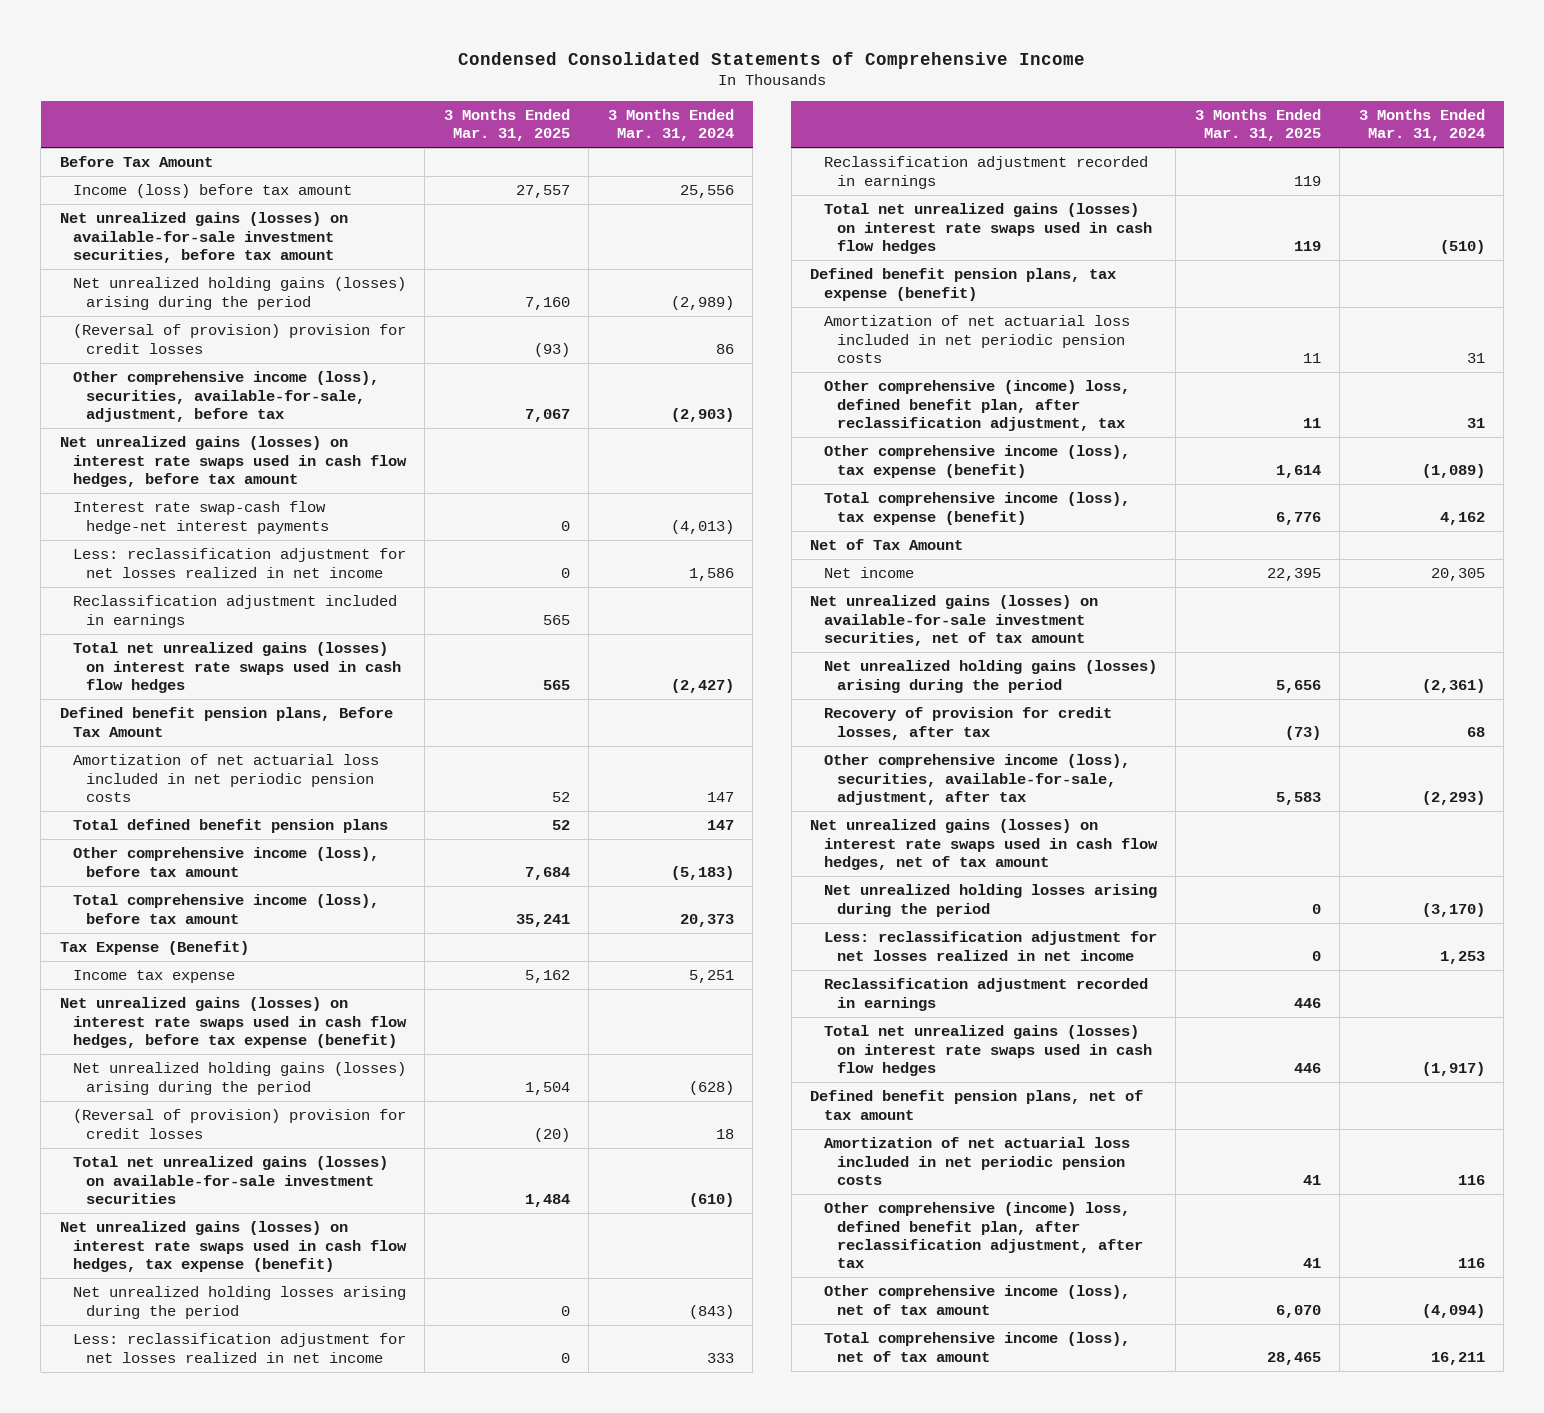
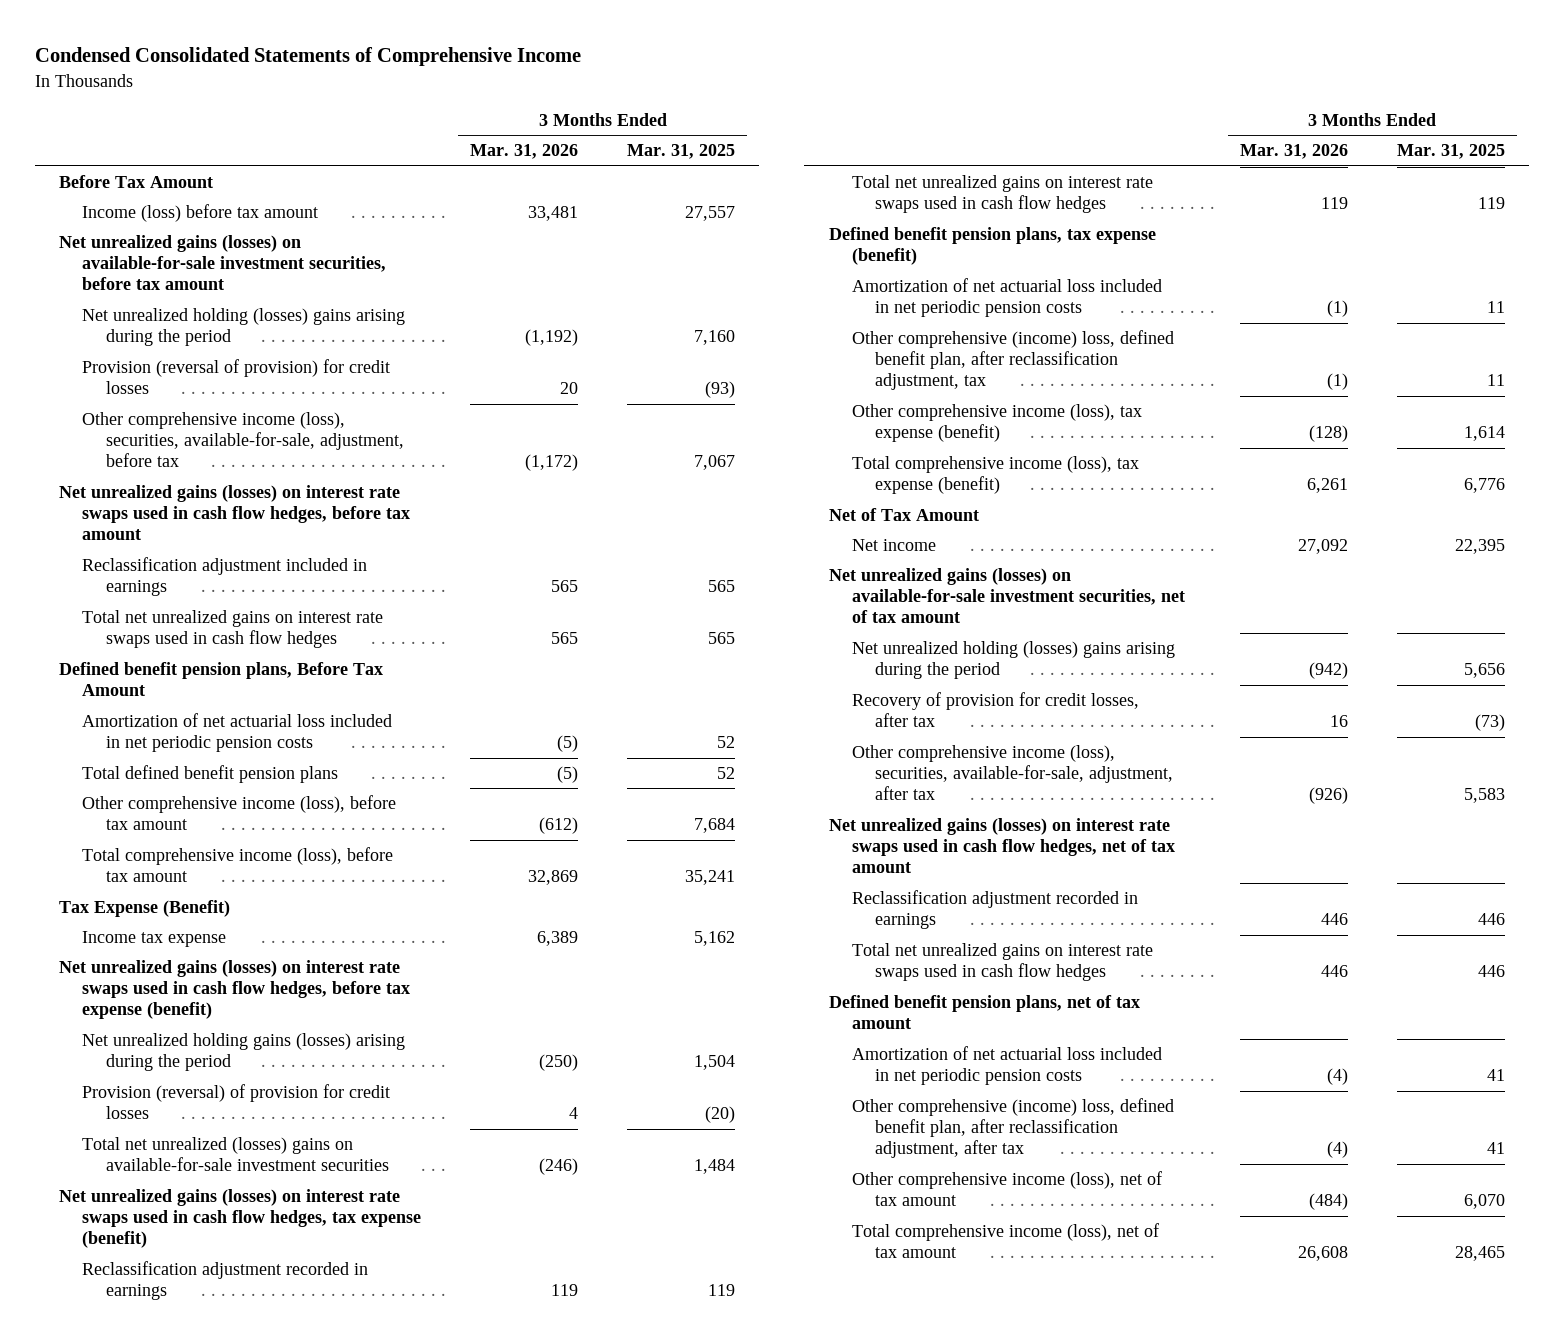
- | 3 Months Ended Mar. 31, 2025 | 3 Months Ended Mar. 31, 2024
+ | 3 Months Ended Mar. 31, 2026 | 3 Months Ended Mar. 31, 2025
- Net unrealized holding gains (losses) arising during the period | 7,160 | (2,989)
- (Reversal of provision) provision for credit losses | (93) | 86
+ Net unrealized holding (losses) gains arising during the period | (1,192) | 7,160
+ Provision (reversal of provision) for credit losses | 20 | (93)
- Interest rate swap-cash flow hedge-net interest payments | 0 | (4,013)
- Less: reclassification adjustment for net losses realized in net income | 0 | 1,586
- Total net unrealized gains (losses) on interest rate swaps used in cash flow hedges | 565 | (2,427)
+ Total net unrealized gains on interest rate swaps used in cash flow hedges | 565 | 565
- (Reversal of provision) provision for credit losses | (20) | 18
- Total net unrealized gains (losses) on available-for-sale investment securities | 1,484 | (610)
+ Provision (reversal) of provision for credit losses | 4 | (20)
+ Total net unrealized (losses) gains on available-for-sale investment securities | (246) | 1,484
- Net unrealized holding losses arising during the period | 0 | (843)
- Less: reclassification adjustment for net losses realized in net income | 0 | 333
- Total net unrealized gains (losses) on interest rate swaps used in cash flow hedges | 119 | (510)
+ Total net unrealized gains on interest rate swaps used in cash flow hedges | 119 | 119
- Net unrealized holding gains (losses) arising during the period | 5,656 | (2,361)
+ Net unrealized holding (losses) gains arising during the period | (942) | 5,656
- Net unrealized holding losses arising during the period | 0 | (3,170)
- Less: reclassification adjustment for net losses realized in net income | 0 | 1,253
- Total net unrealized gains (losses) on interest rate swaps used in cash flow hedges | 446 | (1,917)
+ Total net unrealized gains on interest rate swaps used in cash flow hedges | 446 | 446

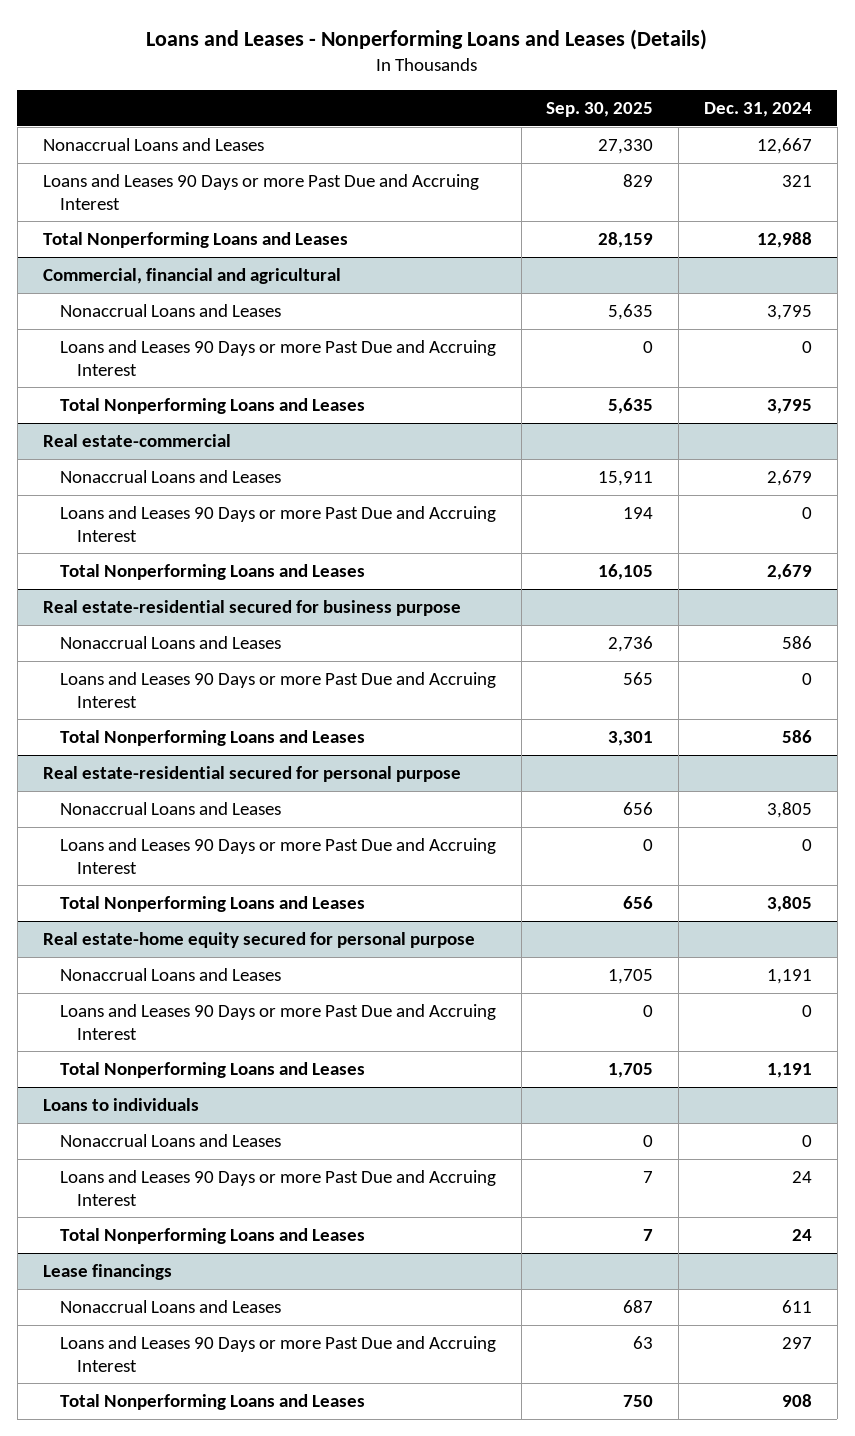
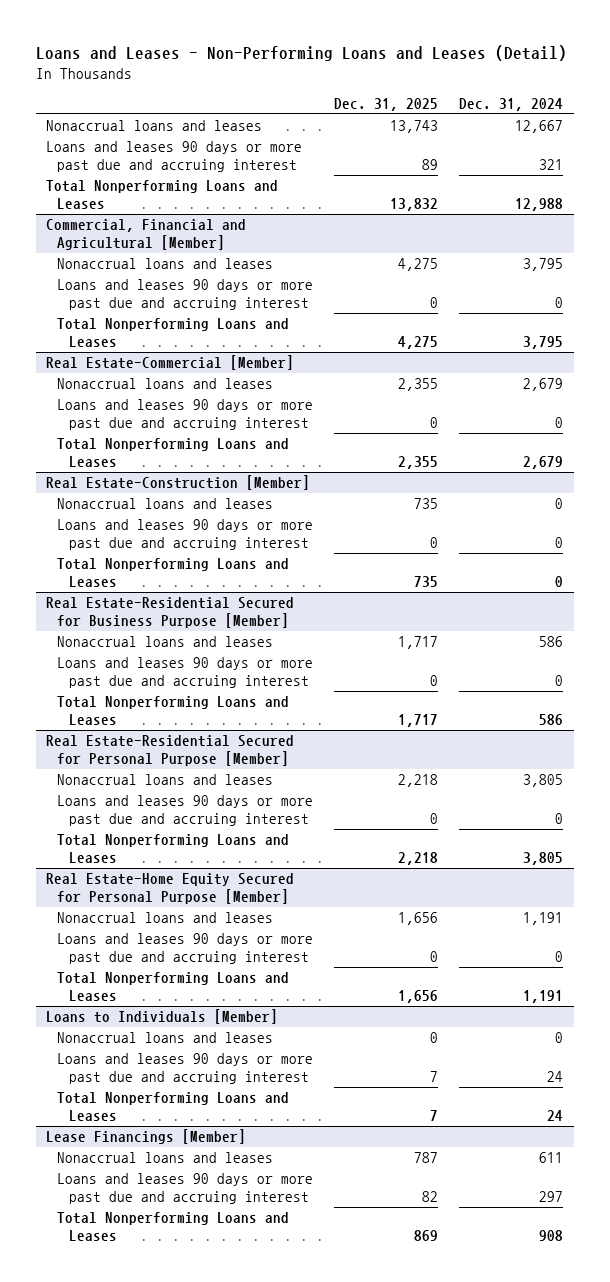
- Loans and Leases - Nonperforming Loans and Leases (Details)
+ Loans and Leases - Non-Performing Loans and Leases (Detail)
- | Sep. 30, 2025 | Dec. 31, 2024
+ | Dec. 31, 2025 | Dec. 31, 2024
- Nonaccrual Loans and Leases | 27,330 | 12,667
- Loans and Leases 90 Days or more Past Due and Accruing Interest | 829 | 321
+ Nonaccrual loans and leases | 13,743 | 12,667
+ Loans and leases 90 days or more past due and accruing interest | 89 | 321
- Commercial, financial and agricultural
- Nonaccrual Loans and Leases | 5,635 | 3,795
- Loans and Leases 90 Days or more Past Due and Accruing Interest | 0 | 0
+ Commercial, Financial and Agricultural [Member]
+ Nonaccrual loans and leases | 4,275 | 3,795
+ Loans and leases 90 days or more past due and accruing interest | 0 | 0
- Real estate-commercial
- Nonaccrual Loans and Leases | 15,911 | 2,679
- Loans and Leases 90 Days or more Past Due and Accruing Interest | 194 | 0
+ Real Estate-Commercial [Member]
+ Nonaccrual loans and leases | 2,355 | 2,679
+ Loans and leases 90 days or more past due and accruing interest | 0 | 0
- Real estate-residential secured for business purpose
- Nonaccrual Loans and Leases | 2,736 | 586
- Loans and Leases 90 Days or more Past Due and Accruing Interest | 565 | 0
+ Real Estate-Construction [Member]
+ Nonaccrual loans and leases | 735 | 0
+ Loans and leases 90 days or more past due and accruing interest | 0 | 0
+ Total Nonperforming Loans and Leases | 735 | 0
+ Real Estate-Residential Secured for Business Purpose [Member]
+ Nonaccrual loans and leases | 1,717 | 586
+ Loans and leases 90 days or more past due and accruing interest | 0 | 0
- Real estate-residential secured for personal purpose
- Nonaccrual Loans and Leases | 656 | 3,805
- Loans and Leases 90 Days or more Past Due and Accruing Interest | 0 | 0
+ Real Estate-Residential Secured for Personal Purpose [Member]
+ Nonaccrual loans and leases | 2,218 | 3,805
+ Loans and leases 90 days or more past due and accruing interest | 0 | 0
- Real estate-home equity secured for personal purpose
- Nonaccrual Loans and Leases | 1,705 | 1,191
- Loans and Leases 90 Days or more Past Due and Accruing Interest | 0 | 0
+ Real Estate-Home Equity Secured for Personal Purpose [Member]
+ Nonaccrual loans and leases | 1,656 | 1,191
+ Loans and leases 90 days or more past due and accruing interest | 0 | 0
- Loans to individuals
- Nonaccrual Loans and Leases | 0 | 0
- Loans and Leases 90 Days or more Past Due and Accruing Interest | 7 | 24
+ Loans to Individuals [Member]
+ Nonaccrual loans and leases | 0 | 0
+ Loans and leases 90 days or more past due and accruing interest | 7 | 24
- Lease financings
- Nonaccrual Loans and Leases | 687 | 611
- Loans and Leases 90 Days or more Past Due and Accruing Interest | 63 | 297
+ Lease Financings [Member]
+ Nonaccrual loans and leases | 787 | 611
+ Loans and leases 90 days or more past due and accruing interest | 82 | 297

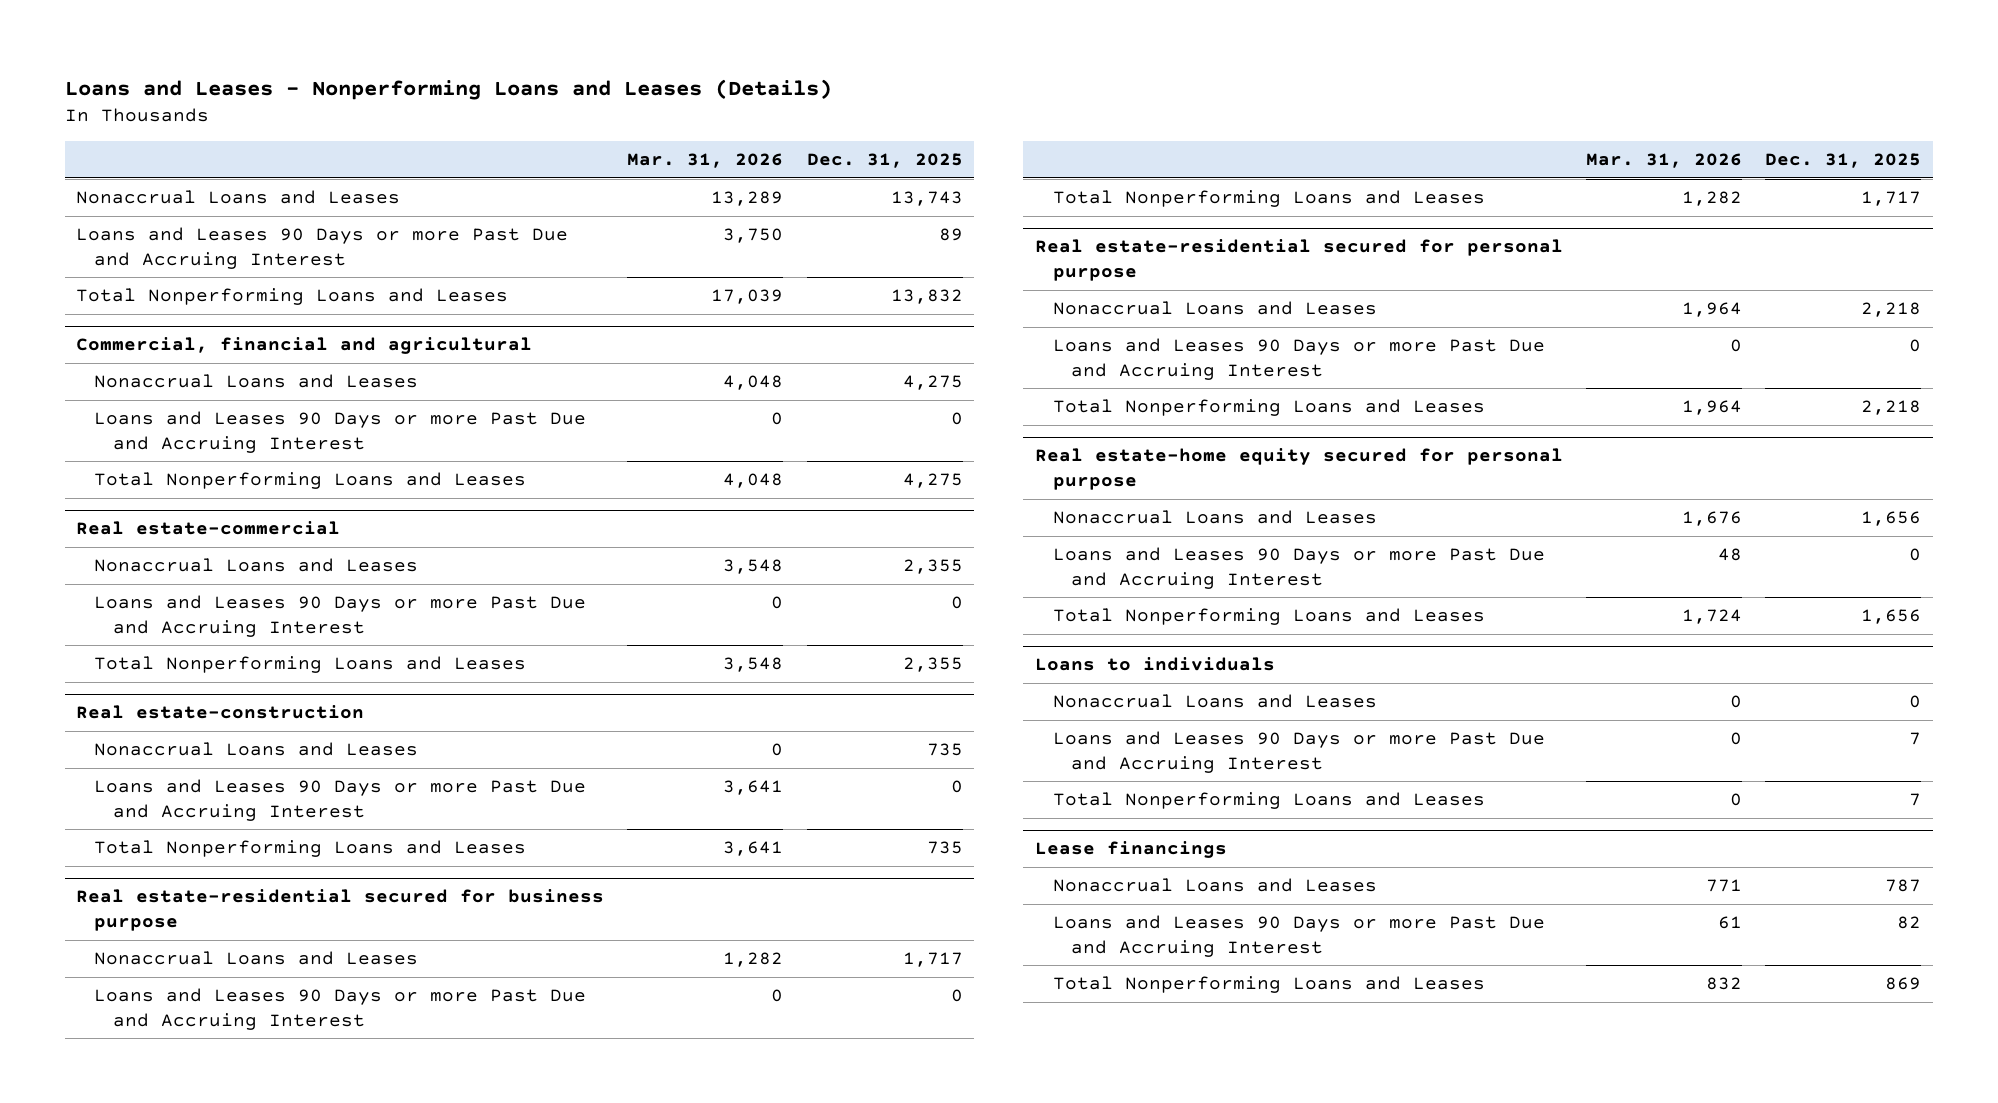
- Loans and Leases - Non-Performing Loans and Leases (Detail)
+ Loans and Leases - Nonperforming Loans and Leases (Details)
- | Dec. 31, 2025 | Dec. 31, 2024
+ | Mar. 31, 2026 | Dec. 31, 2025
- Nonaccrual loans and leases | 13,743 | 12,667
- Loans and leases 90 days or more past due and accruing interest | 89 | 321
+ Nonaccrual Loans and Leases | 13,289 | 13,743
+ Loans and Leases 90 Days or more Past Due and Accruing Interest | 3,750 | 89
- Commercial, Financial and Agricultural [Member]
- Nonaccrual loans and leases | 4,275 | 3,795
- Loans and leases 90 days or more past due and accruing interest | 0 | 0
+ Commercial, financial and agricultural
+ Nonaccrual Loans and Leases | 4,048 | 4,275
+ Loans and Leases 90 Days or more Past Due and Accruing Interest | 0 | 0
- Real Estate-Commercial [Member]
- Nonaccrual loans and leases | 2,355 | 2,679
- Loans and leases 90 days or more past due and accruing interest | 0 | 0
+ Real estate-commercial
+ Nonaccrual Loans and Leases | 3,548 | 2,355
+ Loans and Leases 90 Days or more Past Due and Accruing Interest | 0 | 0
- Real Estate-Construction [Member]
- Nonaccrual loans and leases | 735 | 0
- Loans and leases 90 days or more past due and accruing interest | 0 | 0
+ Real estate-construction
+ Nonaccrual Loans and Leases | 0 | 735
+ Loans and Leases 90 Days or more Past Due and Accruing Interest | 3,641 | 0
- Real Estate-Residential Secured for Business Purpose [Member]
- Nonaccrual loans and leases | 1,717 | 586
- Loans and leases 90 days or more past due and accruing interest | 0 | 0
+ Real estate-residential secured for business purpose
+ Nonaccrual Loans and Leases | 1,282 | 1,717
+ Loans and Leases 90 Days or more Past Due and Accruing Interest | 0 | 0
- Real Estate-Residential Secured for Personal Purpose [Member]
- Nonaccrual loans and leases | 2,218 | 3,805
- Loans and leases 90 days or more past due and accruing interest | 0 | 0
+ Real estate-residential secured for personal purpose
+ Nonaccrual Loans and Leases | 1,964 | 2,218
+ Loans and Leases 90 Days or more Past Due and Accruing Interest | 0 | 0
- Real Estate-Home Equity Secured for Personal Purpose [Member]
- Nonaccrual loans and leases | 1,656 | 1,191
- Loans and leases 90 days or more past due and accruing interest | 0 | 0
+ Real estate-home equity secured for personal purpose
+ Nonaccrual Loans and Leases | 1,676 | 1,656
+ Loans and Leases 90 Days or more Past Due and Accruing Interest | 48 | 0
- Loans to Individuals [Member]
- Nonaccrual loans and leases | 0 | 0
- Loans and leases 90 days or more past due and accruing interest | 7 | 24
+ Loans to individuals
+ Nonaccrual Loans and Leases | 0 | 0
+ Loans and Leases 90 Days or more Past Due and Accruing Interest | 0 | 7
- Lease Financings [Member]
- Nonaccrual loans and leases | 787 | 611
- Loans and leases 90 days or more past due and accruing interest | 82 | 297
+ Lease financings
+ Nonaccrual Loans and Leases | 771 | 787
+ Loans and Leases 90 Days or more Past Due and Accruing Interest | 61 | 82

